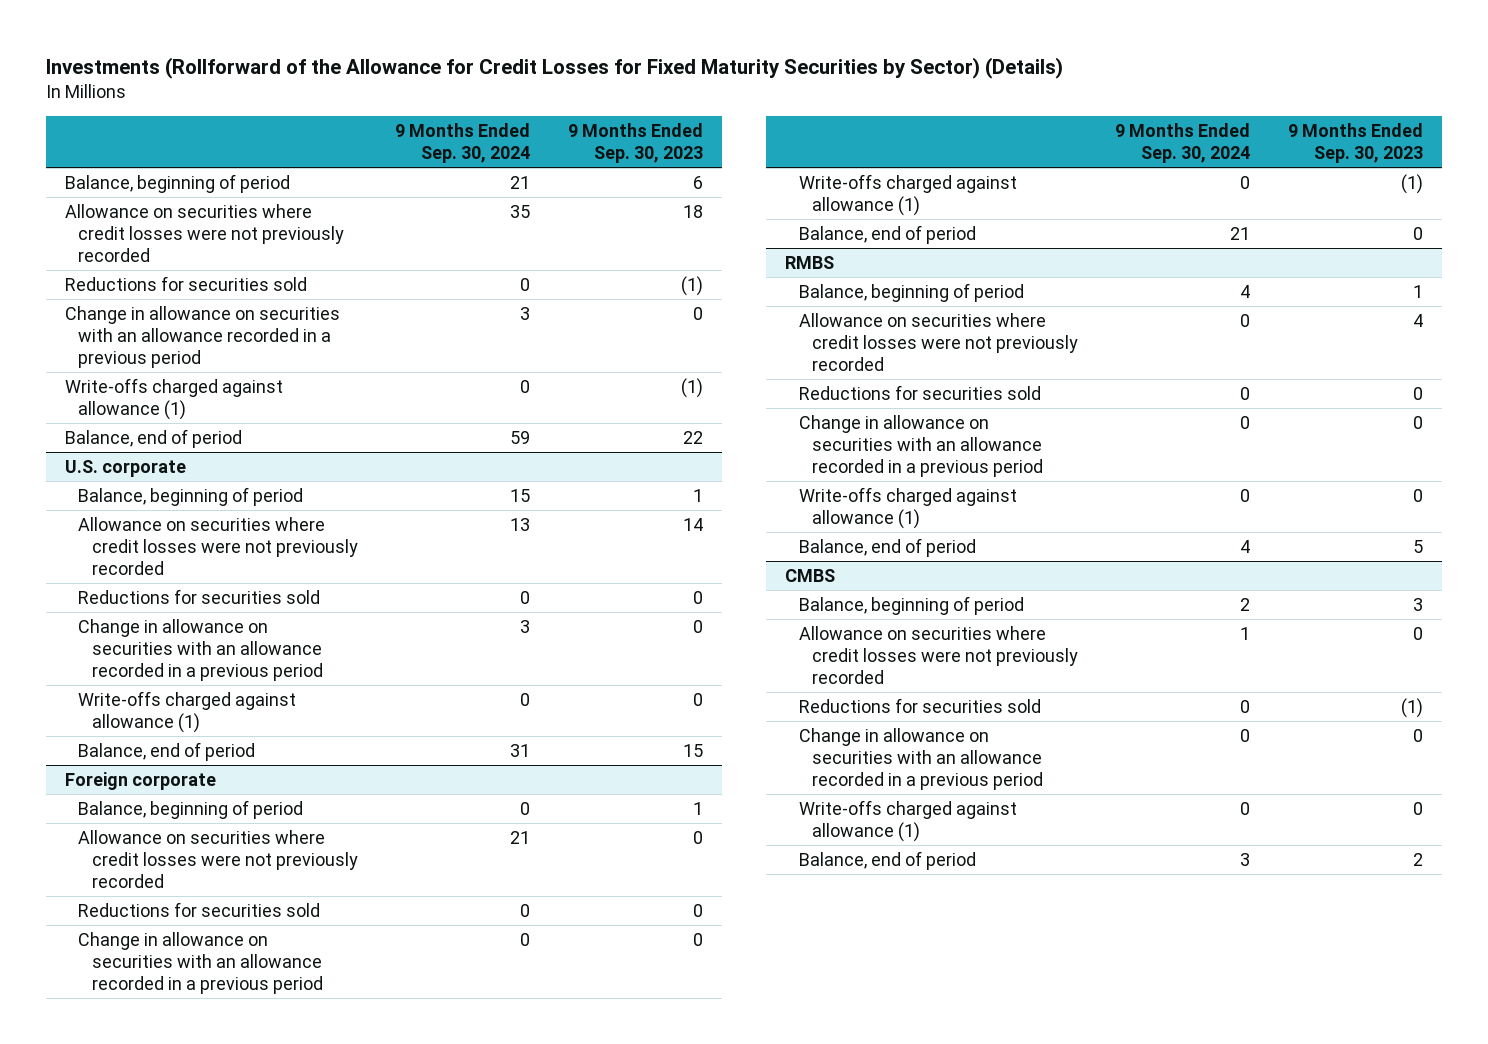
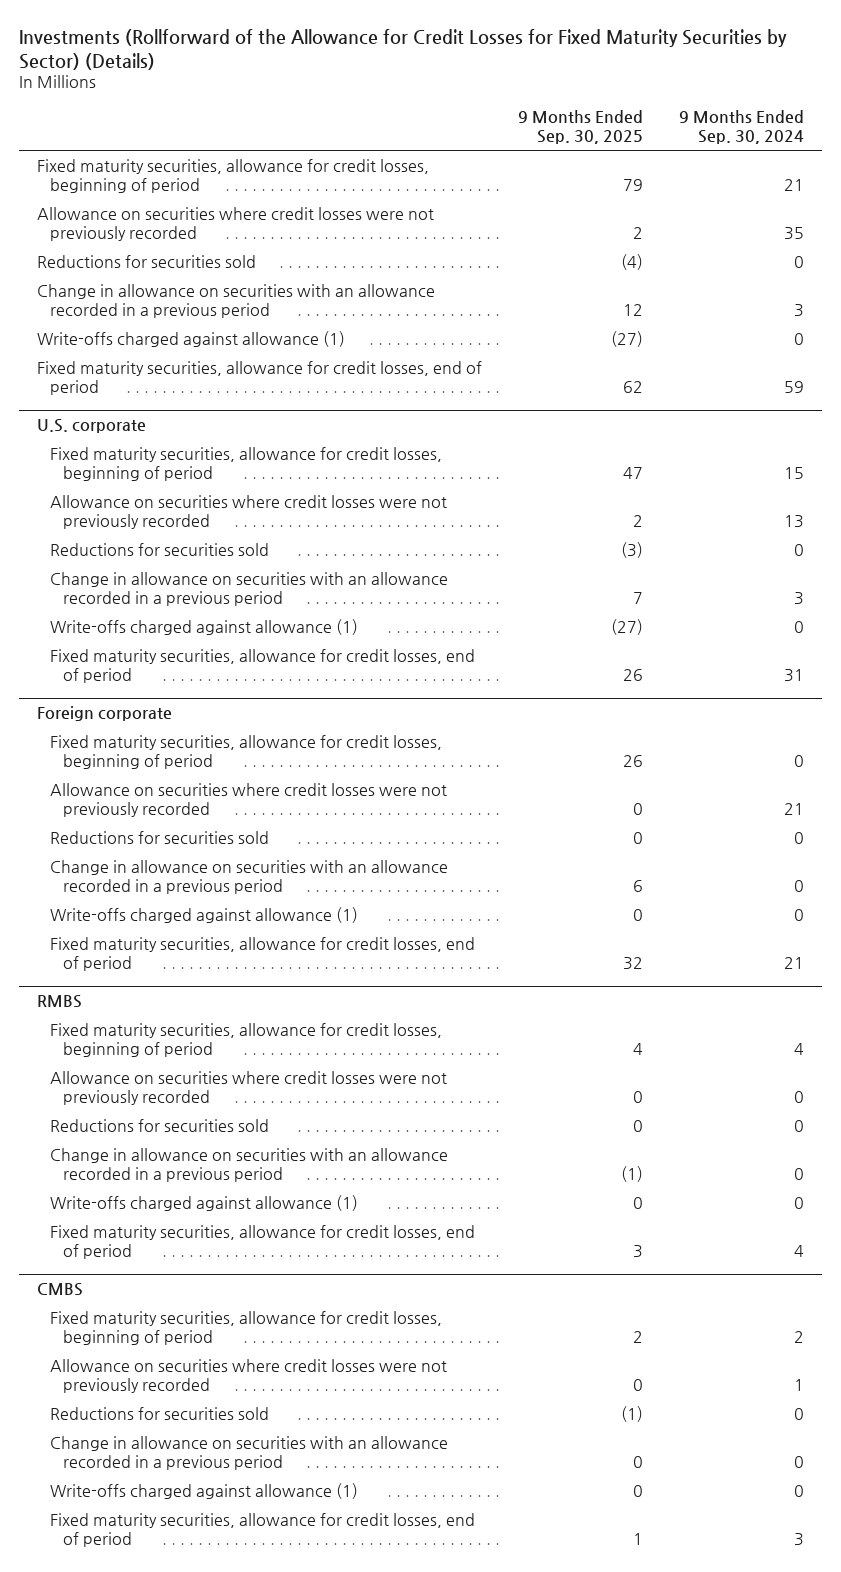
- | 9 Months Ended Sep. 30, 2024 | 9 Months Ended Sep. 30, 2023
+ | 9 Months Ended Sep. 30, 2025 | 9 Months Ended Sep. 30, 2024
- Balance, beginning of period | 21 | 6
+ Fixed maturity securities, allowance for credit losses, beginning of period | 79 | 21
- Balance, end of period | 59 | 22
+ Fixed maturity securities, allowance for credit losses, end of period | 62 | 59
@ U.S. corporate
- Balance, beginning of period | 15 | 1
+ Fixed maturity securities, allowance for credit losses, beginning of period | 47 | 15
- Balance, end of period | 31 | 15
+ Fixed maturity securities, allowance for credit losses, end of period | 26 | 31
@ Foreign corporate
- Balance, beginning of period | 0 | 1
+ Fixed maturity securities, allowance for credit losses, beginning of period | 26 | 0
- Balance, end of period | 21 | 0
+ Fixed maturity securities, allowance for credit losses, end of period | 32 | 21
@ RMBS
- Balance, beginning of period | 4 | 1
+ Fixed maturity securities, allowance for credit losses, beginning of period | 4 | 4
- Balance, end of period | 4 | 5
+ Fixed maturity securities, allowance for credit losses, end of period | 3 | 4
@ CMBS
- Balance, beginning of period | 2 | 3
+ Fixed maturity securities, allowance for credit losses, beginning of period | 2 | 2
- Balance, end of period | 3 | 2
+ Fixed maturity securities, allowance for credit losses, end of period | 1 | 3

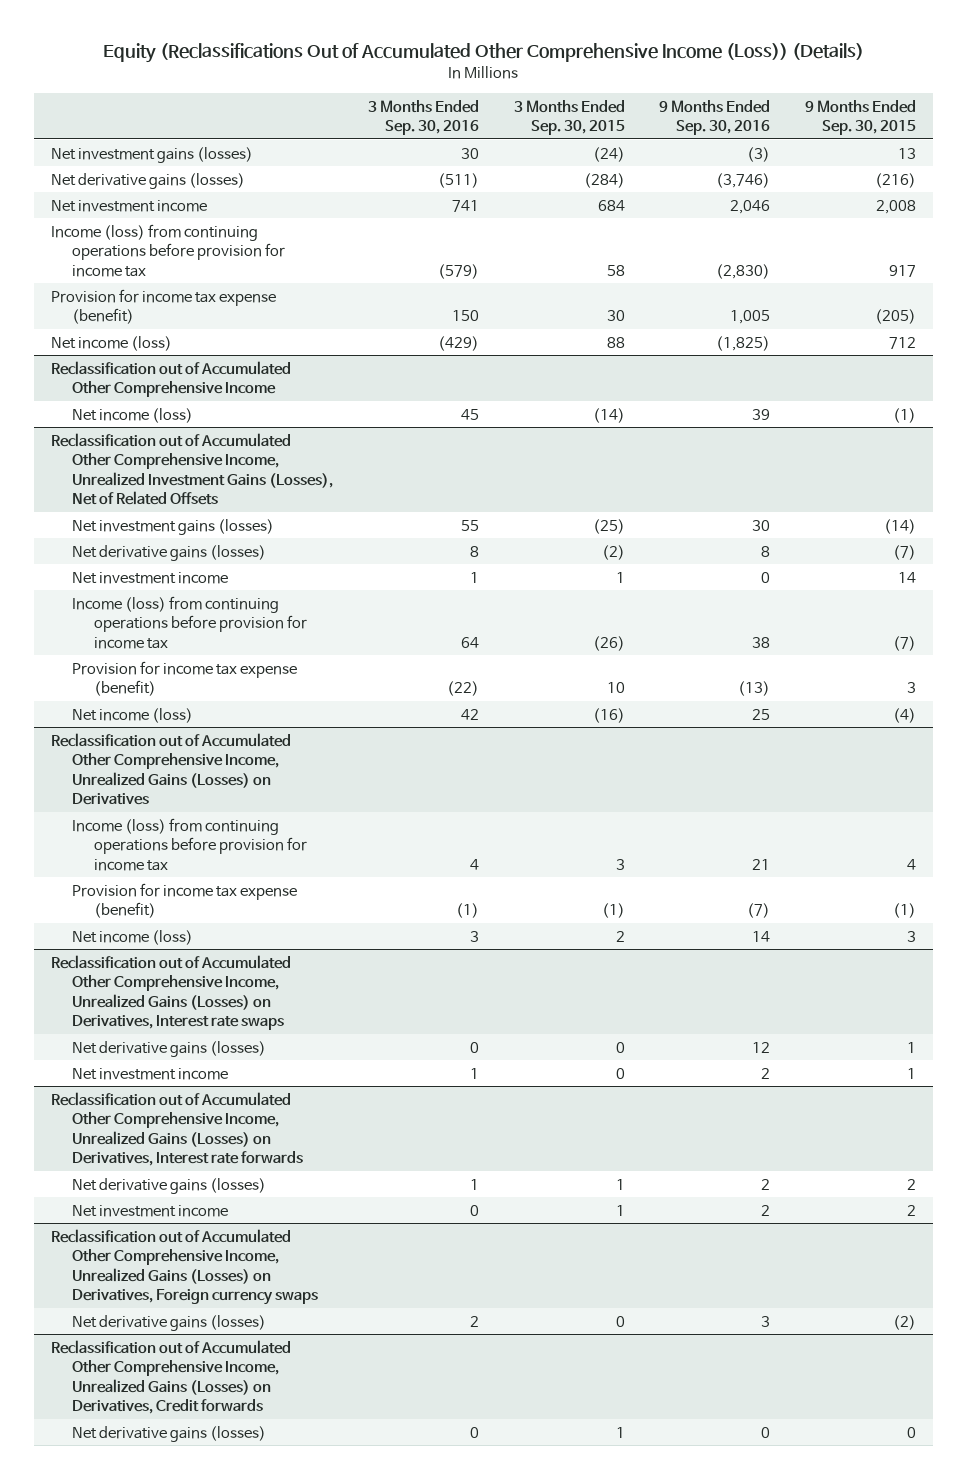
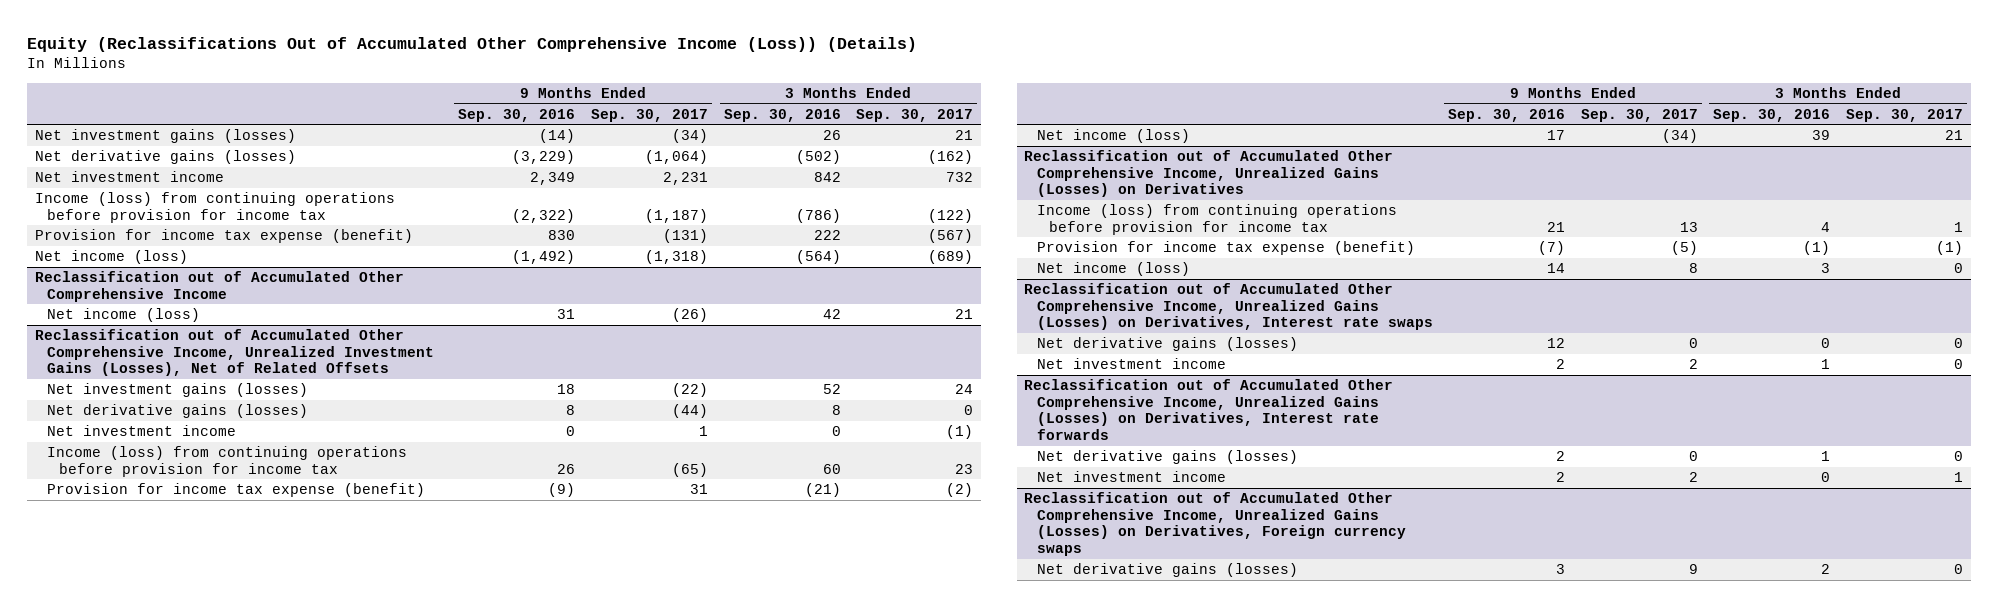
- | 3 Months Ended Sep. 30, 2016 | 3 Months Ended Sep. 30, 2015 | 9 Months Ended Sep. 30, 2016 | 9 Months Ended Sep. 30, 2015
+ | 9 Months Ended Sep. 30, 2016 | 9 Months Ended Sep. 30, 2017 | 3 Months Ended Sep. 30, 2016 | 3 Months Ended Sep. 30, 2017
- Net investment gains (losses) | 30 | (24) | (3) | 13
- Net derivative gains (losses) | (511) | (284) | (3,746) | (216)
- Net investment income | 741 | 684 | 2,046 | 2,008
- Income (loss) from continuing operations before provision for income tax | (579) | 58 | (2,830) | 917
- Provision for income tax expense (benefit) | 150 | 30 | 1,005 | (205)
- Net income (loss) | (429) | 88 | (1,825) | 712
+ Net investment gains (losses) | (14) | (34) | 26 | 21
+ Net derivative gains (losses) | (3,229) | (1,064) | (502) | (162)
+ Net investment income | 2,349 | 2,231 | 842 | 732
+ Income (loss) from continuing operations before provision for income tax | (2,322) | (1,187) | (786) | (122)
+ Provision for income tax expense (benefit) | 830 | (131) | 222 | (567)
+ Net income (loss) | (1,492) | (1,318) | (564) | (689)
@ Reclassification out of Accumulated Other Comprehensive Income
- Net income (loss) | 45 | (14) | 39 | (1)
+ Net income (loss) | 31 | (26) | 42 | 21
@ Reclassification out of Accumulated Other Comprehensive Income, Unrealized Investment Gains (Losses), Net of Related Offsets
- Net investment gains (losses) | 55 | (25) | 30 | (14)
+ Net investment gains (losses) | 18 | (22) | 52 | 24
- Net investment income | 1 | 1 | 0 | 14
- Income (loss) from continuing operations before provision for income tax | 64 | (26) | 38 | (7)
- Provision for income tax expense (benefit) | (22) | 10 | (13) | 3
- Net income (loss) | 42 | (16) | 25 | (4)
+ Net investment income | 0 | 1 | 0 | (1)
+ Income (loss) from continuing operations before provision for income tax | 26 | (65) | 60 | 23
+ Provision for income tax expense (benefit) | (9) | 31 | (21) | (2)
+ Net income (loss) | 17 | (34) | 39 | 21
- Reclassification out of Accumulated Other Comprehensive Income, Unrealized Gains (Losses) on Derivatives, Credit forwards
- Net derivative gains (losses) | 0 | 1 | 0 | 0

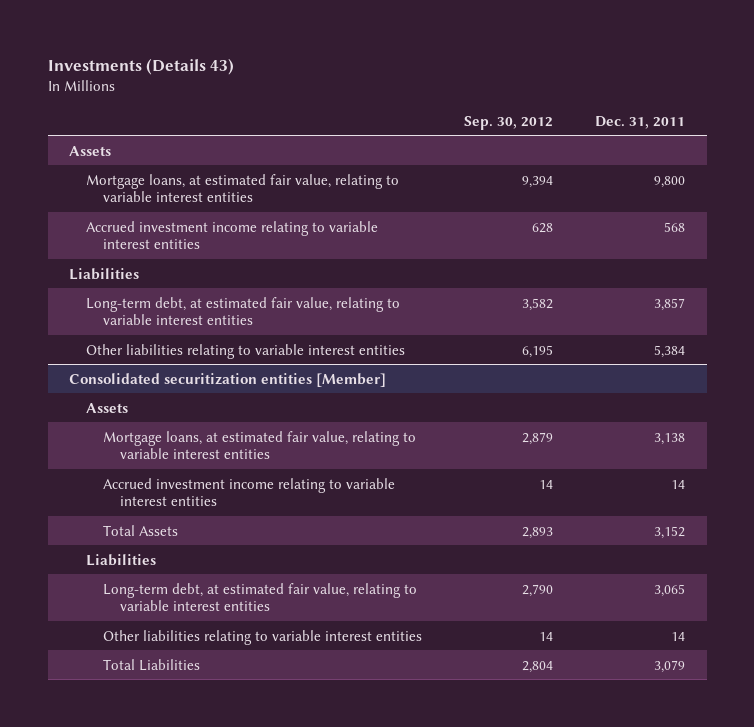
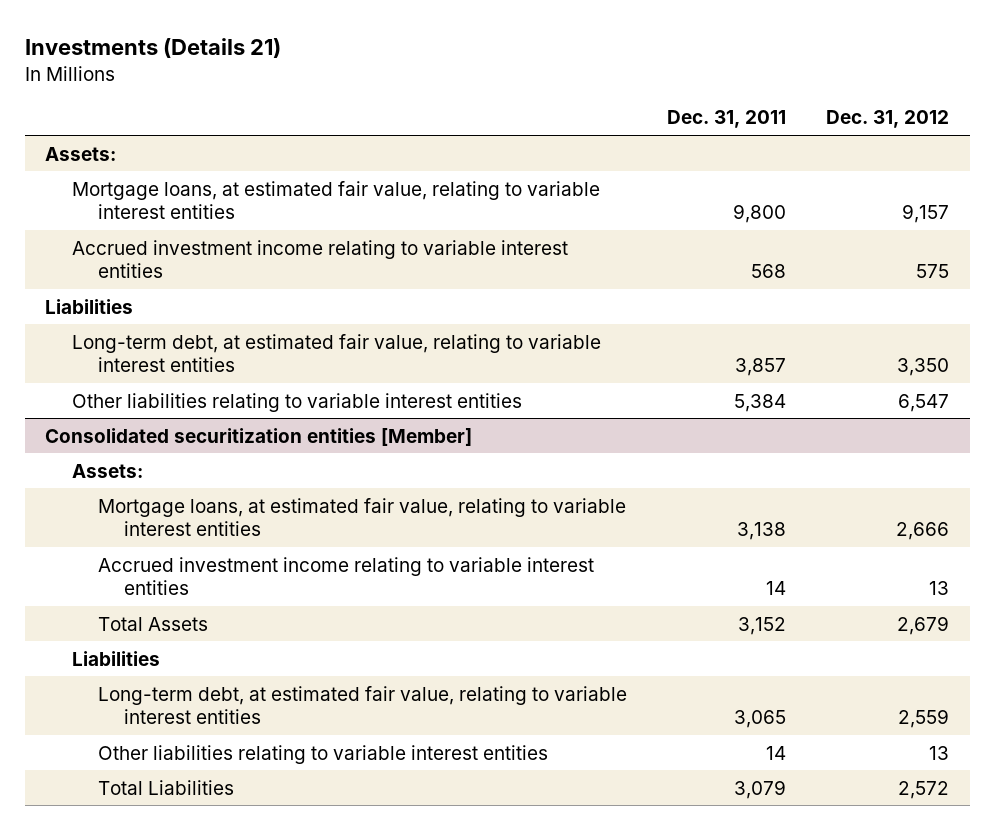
- Investments (Details 43)
+ Investments (Details 21)
- | Sep. 30, 2012 | Dec. 31, 2011
+ | Dec. 31, 2011 | Dec. 31, 2012
- Assets
+ Assets:
@ Consolidated securitization entities [Member]
- Assets
+ Assets:

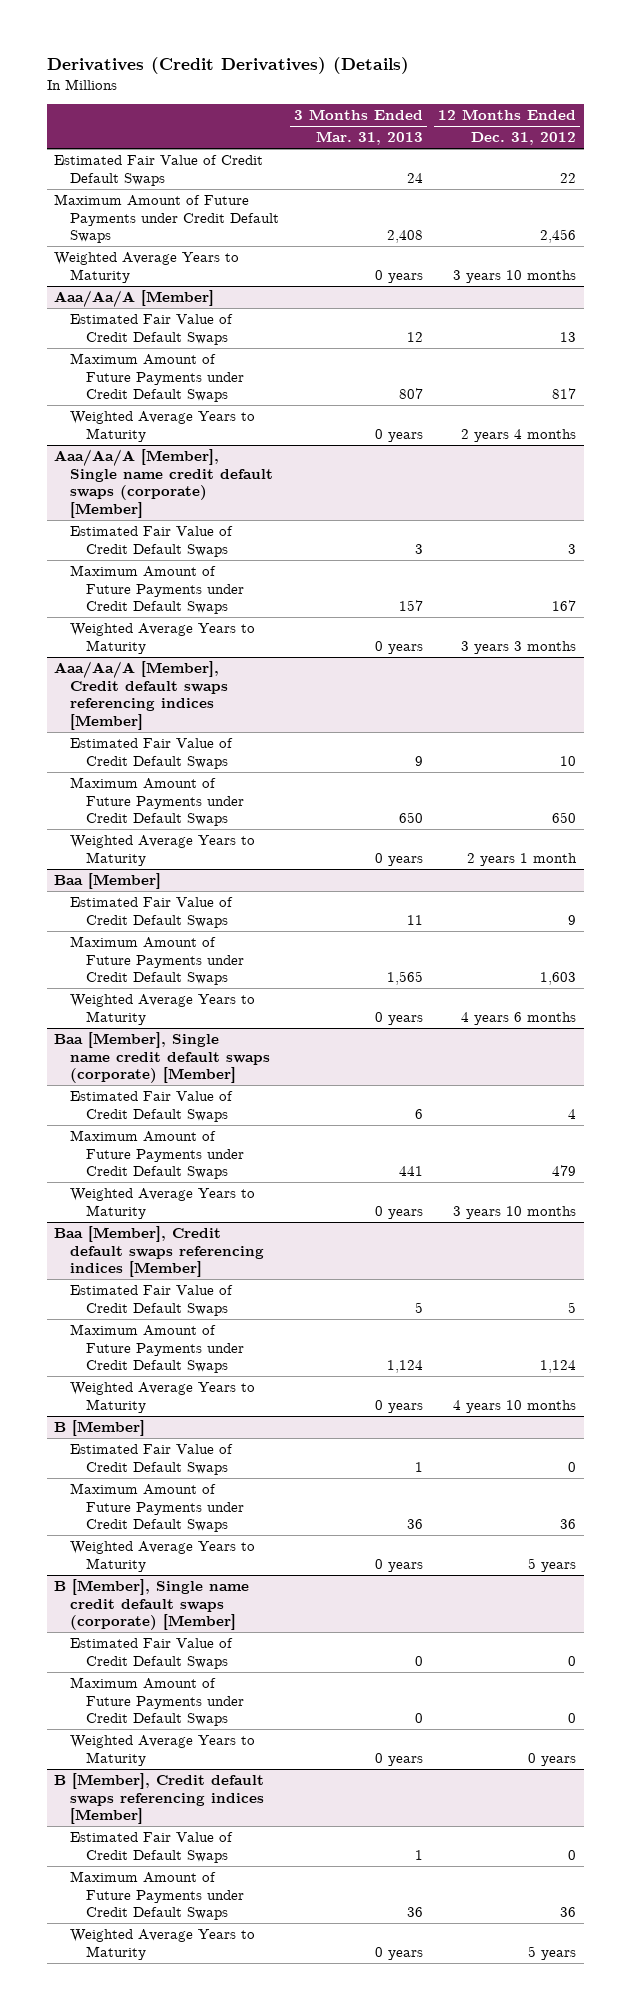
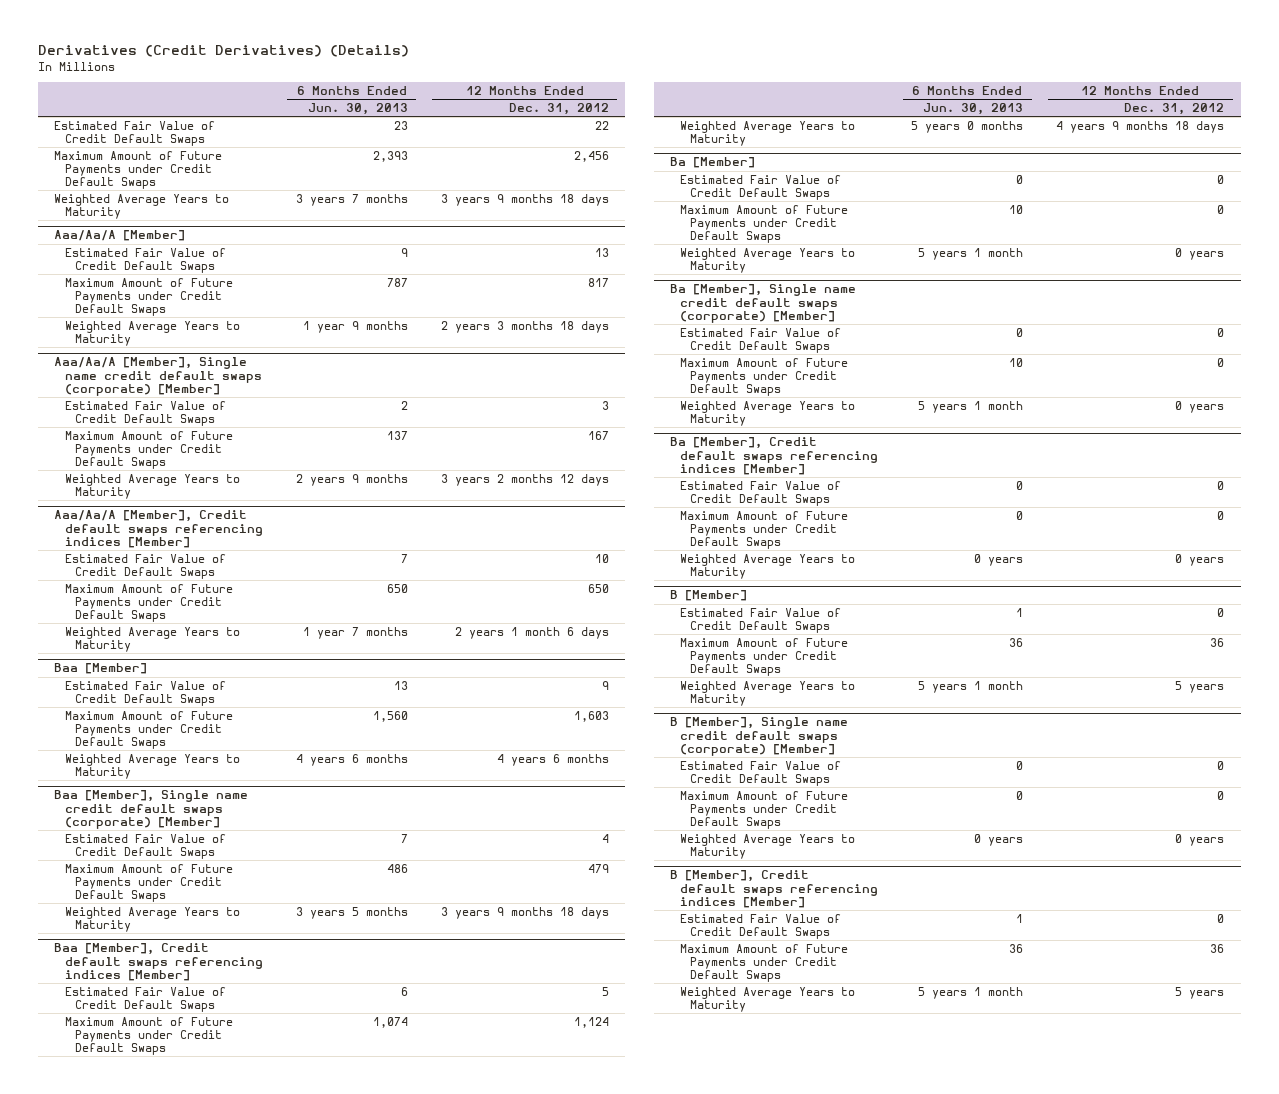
- | 3 Months Ended Mar. 31, 2013 | 12 Months Ended Dec. 31, 2012
+ | 6 Months Ended Jun. 30, 2013 | 12 Months Ended Dec. 31, 2012
- Weighted Average Years to Maturity | 0 years | 3 years 10 months
+ Weighted Average Years to Maturity | 3 years 7 months | 3 years 9 months 18 days
@ Aaa/Aa/A [Member]
- Weighted Average Years to Maturity | 0 years | 2 years 4 months
+ Weighted Average Years to Maturity | 1 year 9 months | 2 years 3 months 18 days
@ Aaa/Aa/A [Member], Single name credit default swaps (corporate) [Member]
- Weighted Average Years to Maturity | 0 years | 3 years 3 months
+ Weighted Average Years to Maturity | 2 years 9 months | 3 years 2 months 12 days
@ Aaa/Aa/A [Member], Credit default swaps referencing indices [Member]
- Weighted Average Years to Maturity | 0 years | 2 years 1 month
+ Weighted Average Years to Maturity | 1 year 7 months | 2 years 1 month 6 days
@ Baa [Member], Single name credit default swaps (corporate) [Member]
- Weighted Average Years to Maturity | 0 years | 3 years 10 months
+ Weighted Average Years to Maturity | 3 years 5 months | 3 years 9 months 18 days
@ Baa [Member], Credit default swaps referencing indices [Member]
- Weighted Average Years to Maturity | 0 years | 4 years 10 months
+ Weighted Average Years to Maturity | 5 years 0 months | 4 years 9 months 18 days
+ Ba [Member]
+ Estimated Fair Value of Credit Default Swaps | 0 | 0
+ Maximum Amount of Future Payments under Credit Default Swaps | 10 | 0
+ Weighted Average Years to Maturity | 5 years 1 month | 0 years
+ Ba [Member], Single name credit default swaps (corporate) [Member]
+ Estimated Fair Value of Credit Default Swaps | 0 | 0
+ Maximum Amount of Future Payments under Credit Default Swaps | 10 | 0
+ Weighted Average Years to Maturity | 5 years 1 month | 0 years
+ Ba [Member], Credit default swaps referencing indices [Member]
+ Estimated Fair Value of Credit Default Swaps | 0 | 0
+ Maximum Amount of Future Payments under Credit Default Swaps | 0 | 0
+ Weighted Average Years to Maturity | 0 years | 0 years

